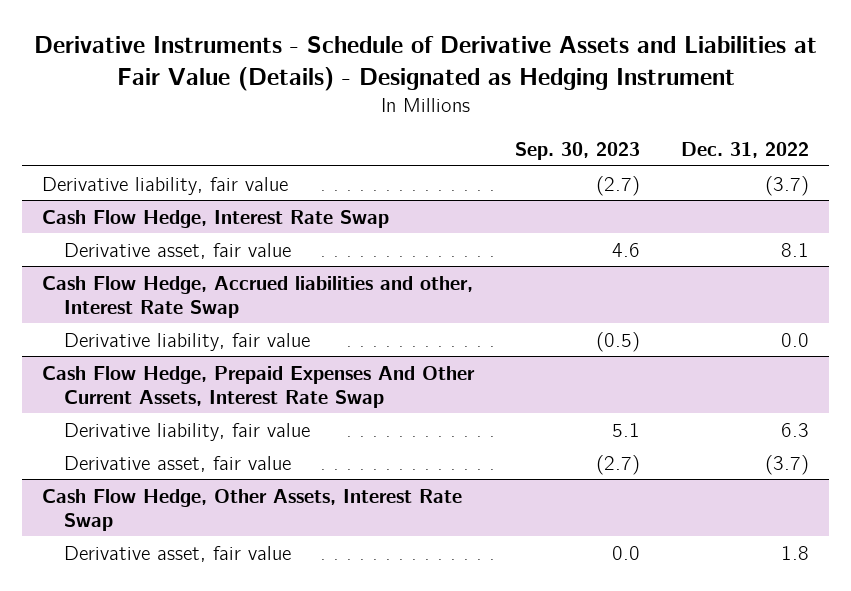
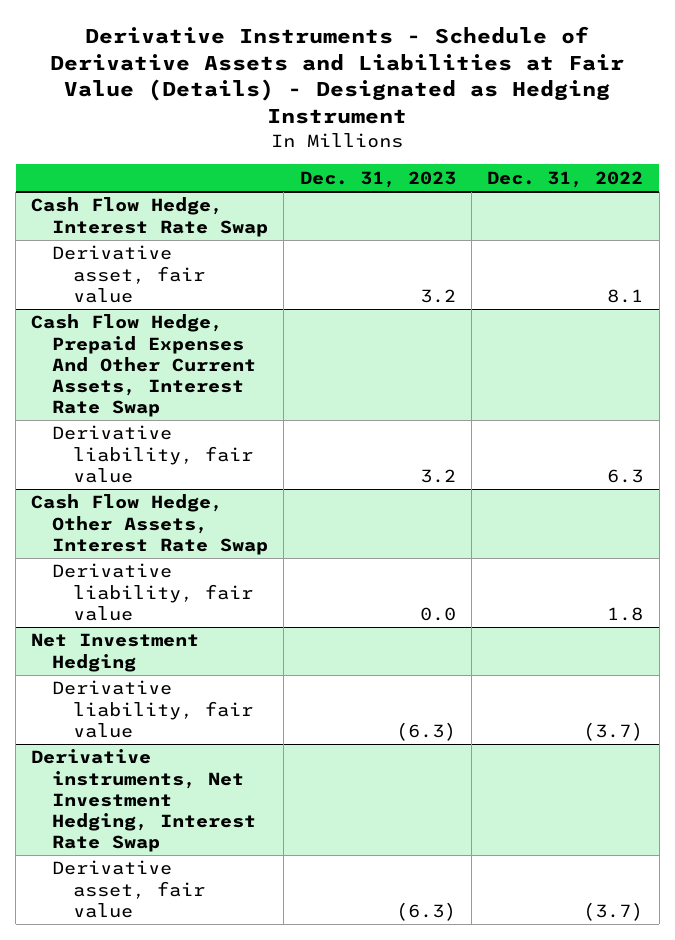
- | Sep. 30, 2023 | Dec. 31, 2022
+ | Dec. 31, 2023 | Dec. 31, 2022
- Derivative liability, fair value | (2.7) | (3.7)
- Cash Flow Hedge, Accrued liabilities and other, Interest Rate Swap
- Derivative liability, fair value | (0.5) | 0.0
@ Cash Flow Hedge, Prepaid Expenses And Other Current Assets, Interest Rate Swap
- Derivative asset, fair value | (2.7) | (3.7)
@ Cash Flow Hedge, Other Assets, Interest Rate Swap
- Derivative asset, fair value | 0.0 | 1.8
+ Derivative liability, fair value | 0.0 | 1.8
+ Net Investment Hedging
+ Derivative liability, fair value | (6.3) | (3.7)
+ Derivative instruments, Net Investment Hedging, Interest Rate Swap
+ Derivative asset, fair value | (6.3) | (3.7)

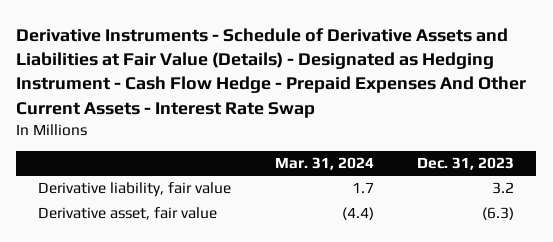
- Derivative Instruments - Schedule of Derivative Assets and Liabilities at Fair Value (Details) - Designated as Hedging Instrument
+ Derivative Instruments - Schedule of Derivative Assets and Liabilities at Fair Value (Details) - Designated as Hedging Instrument - Cash Flow Hedge - Prepaid Expenses And Other Current Assets - Interest Rate Swap
- | Dec. 31, 2023 | Dec. 31, 2022
+ | Mar. 31, 2024 | Dec. 31, 2023
- Cash Flow Hedge, Interest Rate Swap
- Derivative asset, fair value | 3.2 | 8.1
- Cash Flow Hedge, Prepaid Expenses And Other Current Assets, Interest Rate Swap
- Cash Flow Hedge, Other Assets, Interest Rate Swap
- Derivative liability, fair value | 0.0 | 1.8
- Net Investment Hedging
- Derivative liability, fair value | (6.3) | (3.7)
- Derivative instruments, Net Investment Hedging, Interest Rate Swap

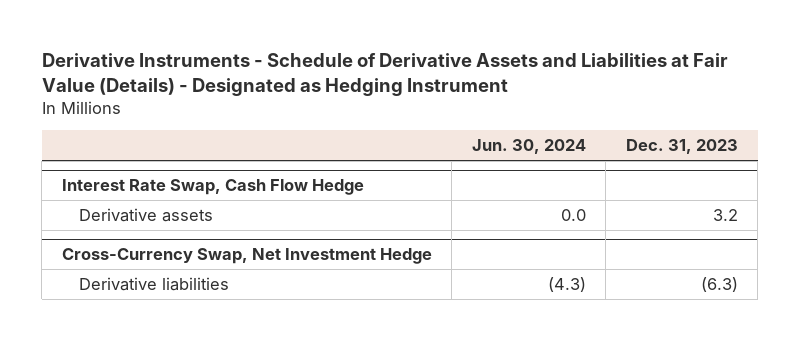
- Derivative Instruments - Schedule of Derivative Assets and Liabilities at Fair Value (Details) - Designated as Hedging Instrument - Cash Flow Hedge - Prepaid Expenses And Other Current Assets - Interest Rate Swap
+ Derivative Instruments - Schedule of Derivative Assets and Liabilities at Fair Value (Details) - Designated as Hedging Instrument
- | Mar. 31, 2024 | Dec. 31, 2023
+ | Jun. 30, 2024 | Dec. 31, 2023
- Derivative liability, fair value | 1.7 | 3.2
- Derivative asset, fair value | (4.4) | (6.3)
+ Interest Rate Swap, Cash Flow Hedge
+ Derivative assets | 0.0 | 3.2
+ Cross-Currency Swap, Net Investment Hedge
+ Derivative liabilities | (4.3) | (6.3)

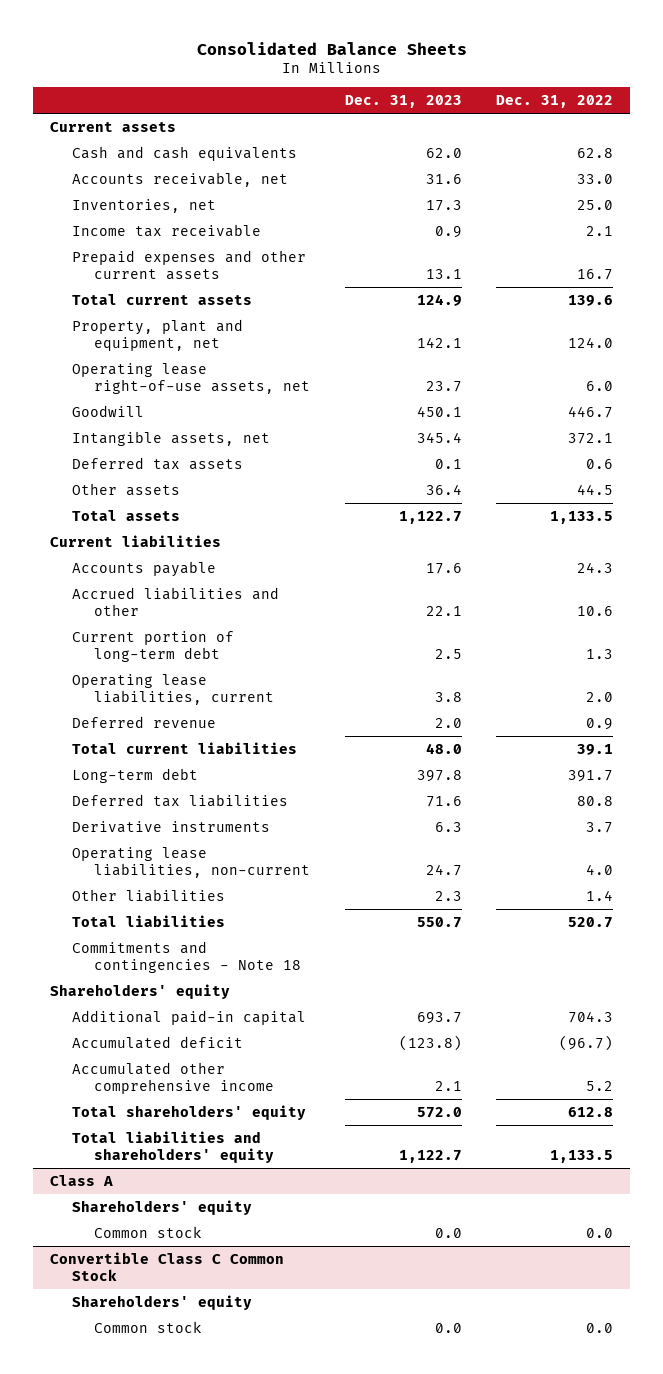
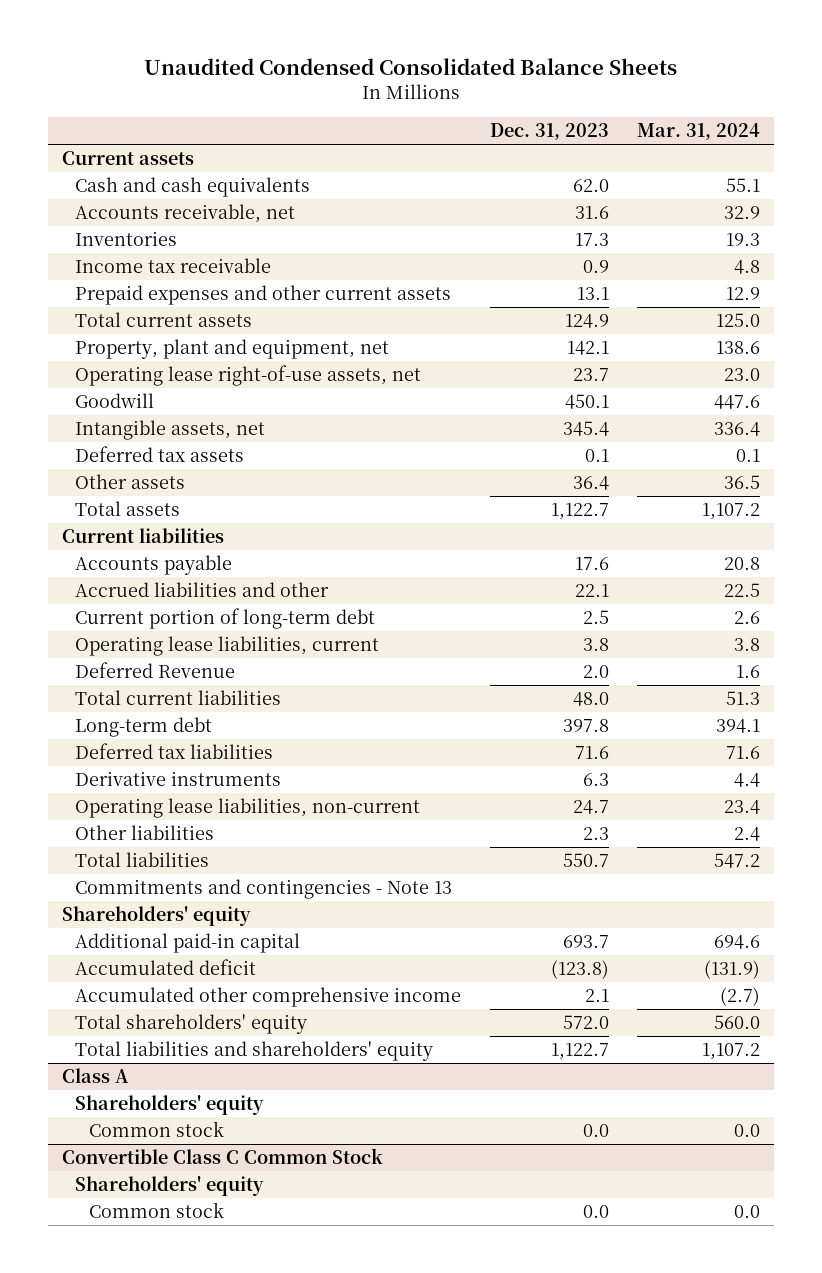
- Consolidated Balance Sheets
+ Unaudited Condensed Consolidated Balance Sheets
- | Dec. 31, 2023 | Dec. 31, 2022
+ | Dec. 31, 2023 | Mar. 31, 2024
- Inventories, net | 17.3 | 25.0
+ Inventories | 17.3 | 19.3
- Deferred revenue | 2.0 | 0.9
+ Deferred Revenue | 2.0 | 1.6
- Commitments and contingencies - Note 18
+ Commitments and contingencies - Note 13

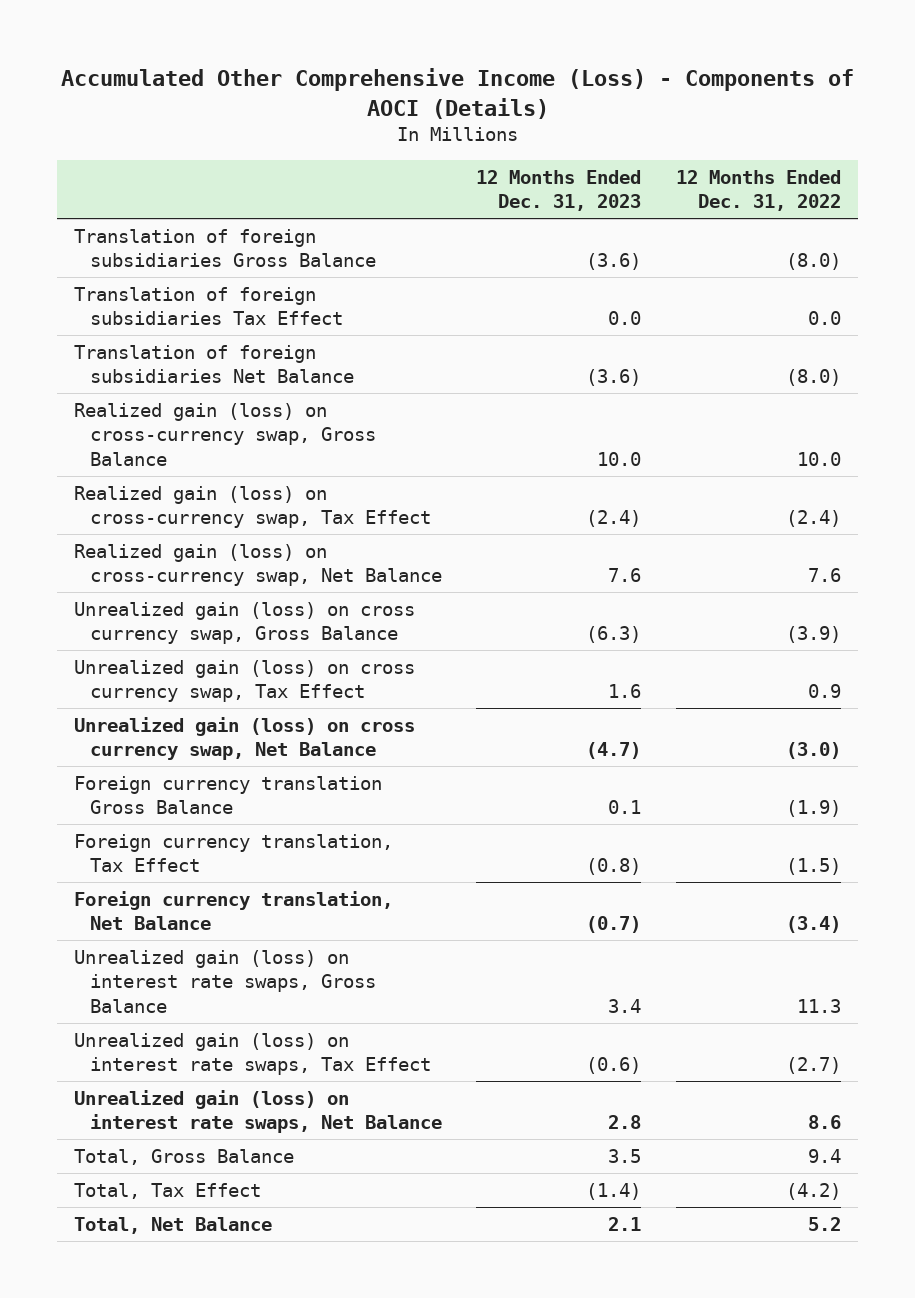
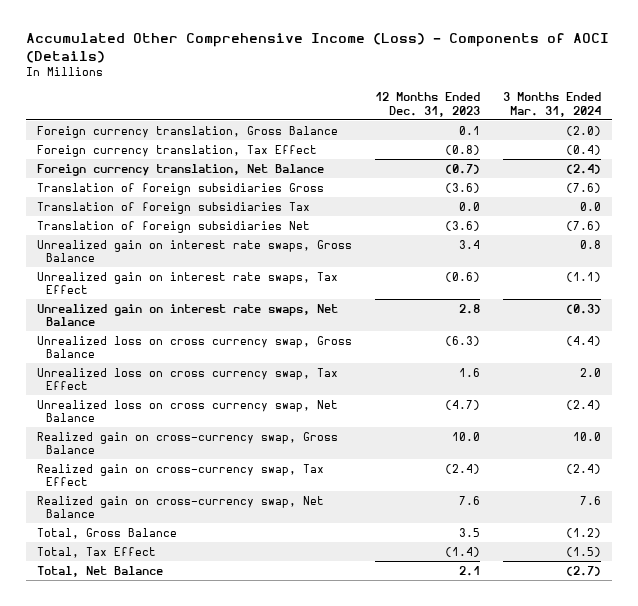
- | 12 Months Ended Dec. 31, 2023 | 12 Months Ended Dec. 31, 2022
+ | 12 Months Ended Dec. 31, 2023 | 3 Months Ended Mar. 31, 2024
- Translation of foreign subsidiaries Gross Balance | (3.6) | (8.0)
- Translation of foreign subsidiaries Tax Effect | 0.0 | 0.0
- Translation of foreign subsidiaries Net Balance | (3.6) | (8.0)
- Realized gain (loss) on cross-currency swap, Gross Balance | 10.0 | 10.0
- Realized gain (loss) on cross-currency swap, Tax Effect | (2.4) | (2.4)
- Realized gain (loss) on cross-currency swap, Net Balance | 7.6 | 7.6
- Unrealized gain (loss) on cross currency swap, Gross Balance | (6.3) | (3.9)
- Unrealized gain (loss) on cross currency swap, Tax Effect | 1.6 | 0.9
- Unrealized gain (loss) on cross currency swap, Net Balance | (4.7) | (3.0)
- Foreign currency translation Gross Balance | 0.1 | (1.9)
+ Foreign currency translation, Gross Balance | 0.1 | (2.0)
- Unrealized gain (loss) on interest rate swaps, Gross Balance | 3.4 | 11.3
- Unrealized gain (loss) on interest rate swaps, Tax Effect | (0.6) | (2.7)
- Unrealized gain (loss) on interest rate swaps, Net Balance | 2.8 | 8.6
+ Translation of foreign subsidiaries Gross | (3.6) | (7.6)
+ Translation of foreign subsidiaries Tax | 0.0 | 0.0
+ Translation of foreign subsidiaries Net | (3.6) | (7.6)
+ Unrealized gain on interest rate swaps, Gross Balance | 3.4 | 0.8
+ Unrealized gain on interest rate swaps, Tax Effect | (0.6) | (1.1)
+ Unrealized gain on interest rate swaps, Net Balance | 2.8 | (0.3)
+ Unrealized loss on cross currency swap, Gross Balance | (6.3) | (4.4)
+ Unrealized loss on cross currency swap, Tax Effect | 1.6 | 2.0
+ Unrealized loss on cross currency swap, Net Balance | (4.7) | (2.4)
+ Realized gain on cross-currency swap, Gross Balance | 10.0 | 10.0
+ Realized gain on cross-currency swap, Tax Effect | (2.4) | (2.4)
+ Realized gain on cross-currency swap, Net Balance | 7.6 | 7.6

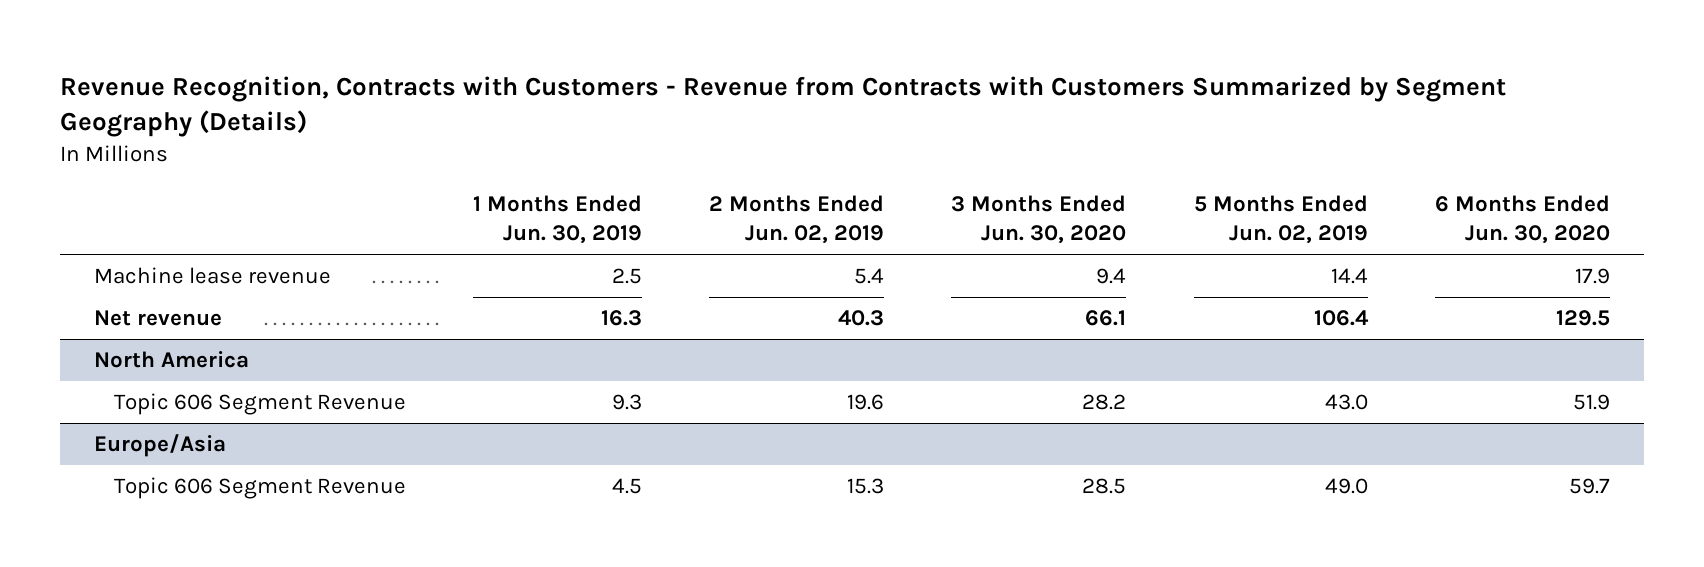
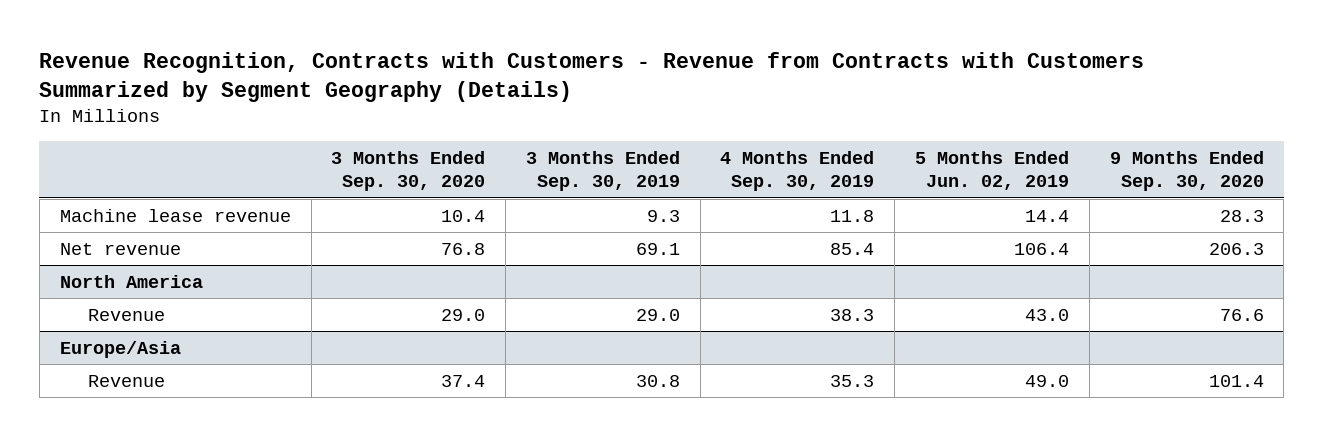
- | 1 Months Ended Jun. 30, 2019 | 2 Months Ended Jun. 02, 2019 | 3 Months Ended Jun. 30, 2020 | 5 Months Ended Jun. 02, 2019 | 6 Months Ended Jun. 30, 2020
+ | 3 Months Ended Sep. 30, 2020 | 3 Months Ended Sep. 30, 2019 | 4 Months Ended Sep. 30, 2019 | 5 Months Ended Jun. 02, 2019 | 9 Months Ended Sep. 30, 2020
@ North America
- Topic 606 Segment Revenue | 9.3 | 19.6 | 28.2 | 43.0 | 51.9
+ Revenue | 29.0 | 29.0 | 38.3 | 43.0 | 76.6
@ Europe/Asia
- Topic 606 Segment Revenue | 4.5 | 15.3 | 28.5 | 49.0 | 59.7
+ Revenue | 37.4 | 30.8 | 35.3 | 49.0 | 101.4

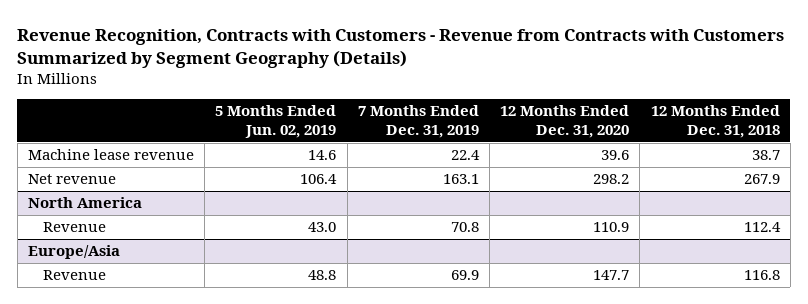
- | 3 Months Ended Sep. 30, 2020 | 3 Months Ended Sep. 30, 2019 | 4 Months Ended Sep. 30, 2019 | 5 Months Ended Jun. 02, 2019 | 9 Months Ended Sep. 30, 2020
+ | 5 Months Ended Jun. 02, 2019 | 7 Months Ended Dec. 31, 2019 | 12 Months Ended Dec. 31, 2020 | 12 Months Ended Dec. 31, 2018
- Machine lease revenue | 10.4 | 9.3 | 11.8 | 14.4 | 28.3
+ Machine lease revenue | 14.6 | 22.4 | 39.6 | 38.7
@ Europe/Asia
- Revenue | 37.4 | 30.8 | 35.3 | 49.0 | 101.4
+ Revenue | 48.8 | 69.9 | 147.7 | 116.8

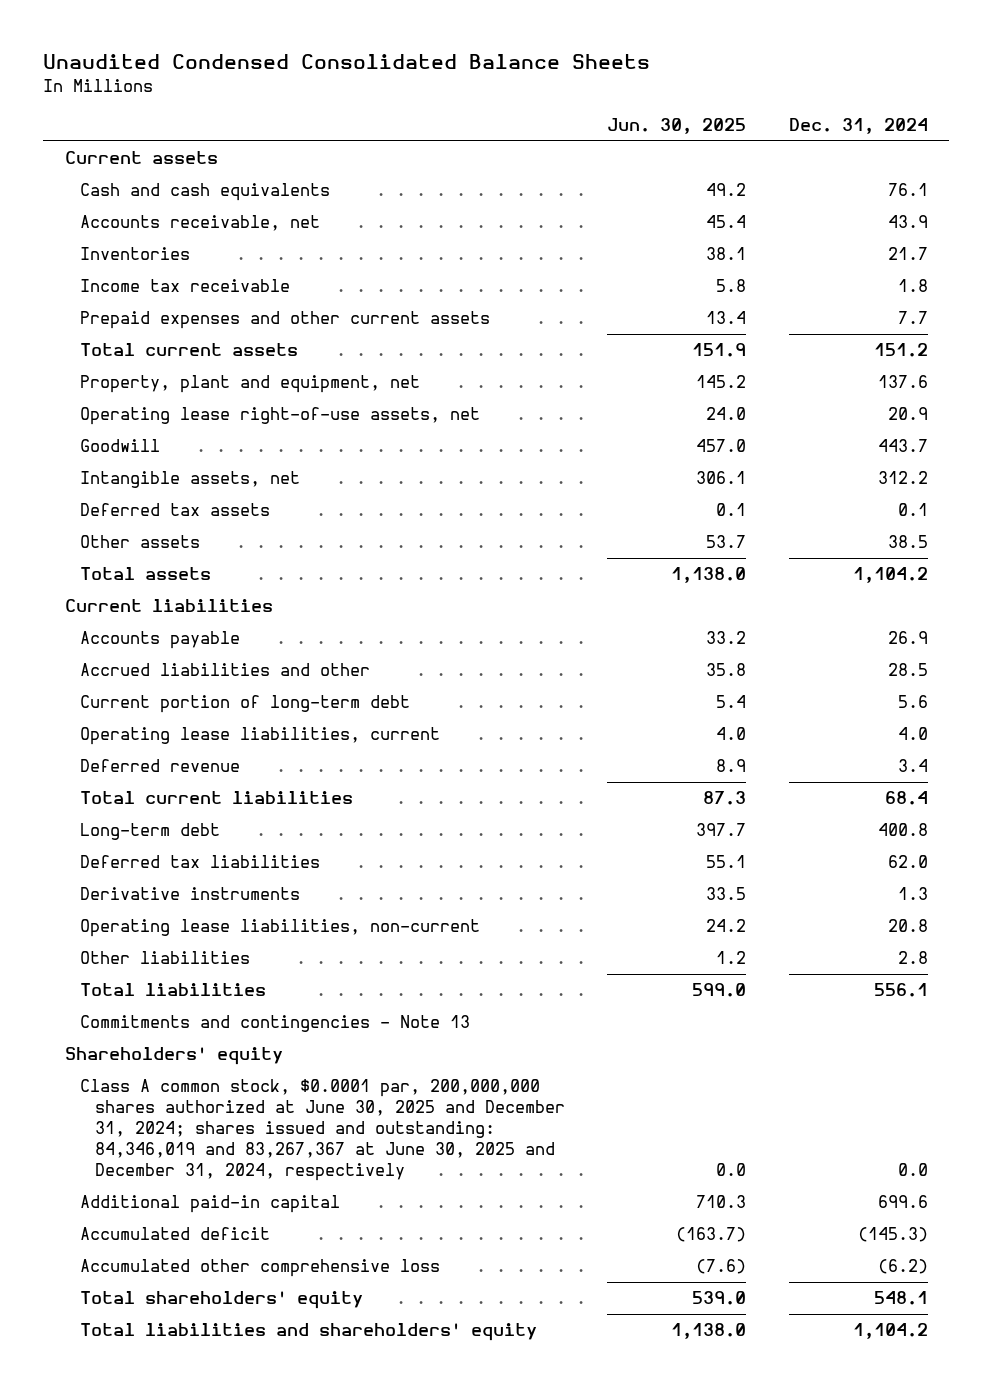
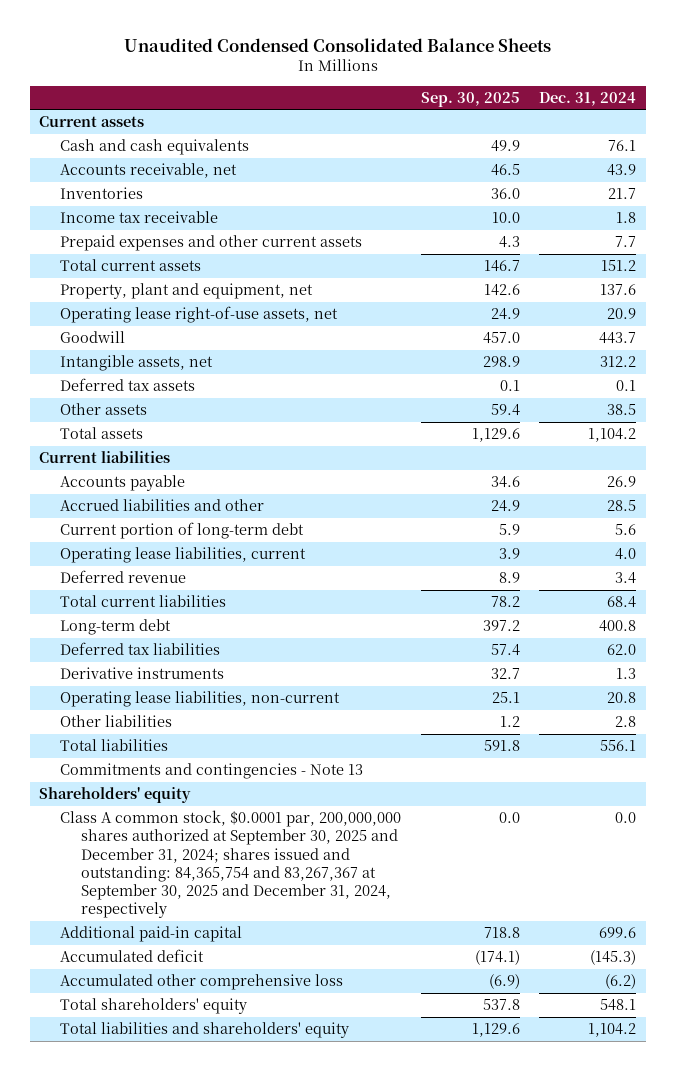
- | Jun. 30, 2025 | Dec. 31, 2024
+ | Sep. 30, 2025 | Dec. 31, 2024
- Class A common stock, $0.0001 par, 200,000,000 shares authorized at June 30, 2025 and December 31, 2024; shares issued and outstanding: 84,346,019 and 83,267,367 at June 30, 2025 and December 31, 2024, respectively | 0.0 | 0.0
+ Class A common stock, $0.0001 par, 200,000,000 shares authorized at September 30, 2025 and December 31, 2024; shares issued and outstanding: 84,365,754 and 83,267,367 at September 30, 2025 and December 31, 2024, respectively | 0.0 | 0.0

